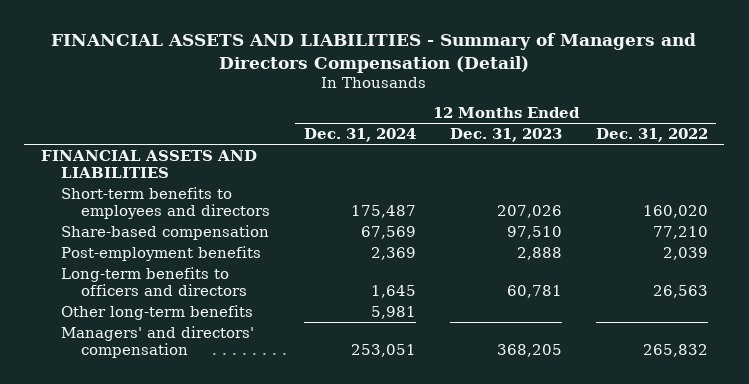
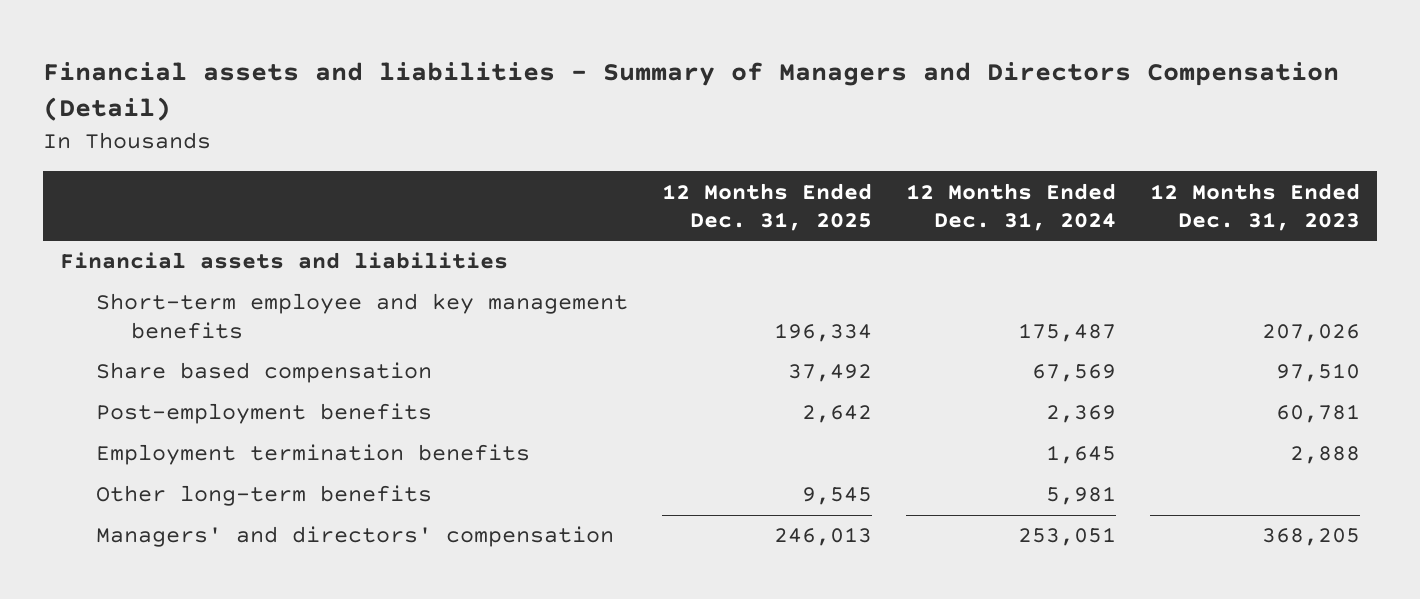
- FINANCIAL ASSETS AND LIABILITIES - Summary of Managers and Directors Compensation (Detail)
+ Financial assets and liabilities - Summary of Managers and Directors Compensation (Detail)
- | 12 Months Ended Dec. 31, 2024 | 12 Months Ended Dec. 31, 2023 | 12 Months Ended Dec. 31, 2022
+ | 12 Months Ended Dec. 31, 2025 | 12 Months Ended Dec. 31, 2024 | 12 Months Ended Dec. 31, 2023
- FINANCIAL ASSETS AND LIABILITIES
- Short-term benefits to employees and directors | 175,487 | 207,026 | 160,020
- Share-based compensation | 67,569 | 97,510 | 77,210
- Post-employment benefits | 2,369 | 2,888 | 2,039
- Long-term benefits to officers and directors | 1,645 | 60,781 | 26,563
+ Financial assets and liabilities
+ Short-term employee and key management benefits | 196,334 | 175,487 | 207,026
+ Share based compensation | 37,492 | 67,569 | 97,510
+ Post-employment benefits | 2,642 | 2,369 | 60,781
+ Employment termination benefits | | 1,645 | 2,888

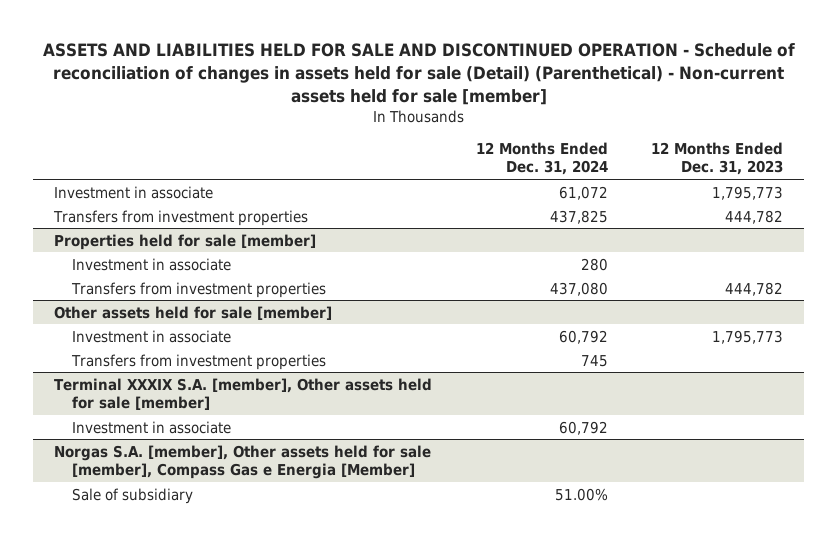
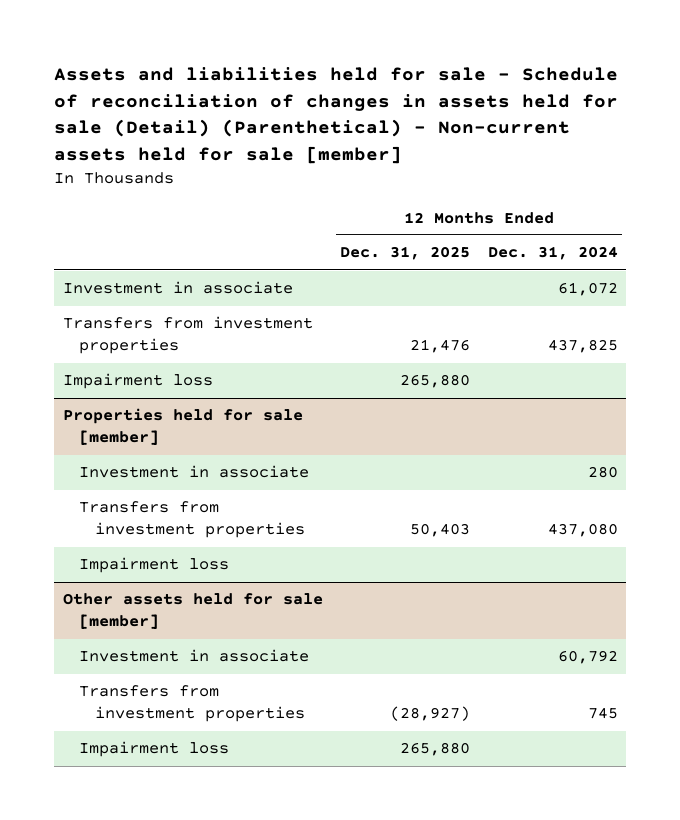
- ASSETS AND LIABILITIES HELD FOR SALE AND DISCONTINUED OPERATION - Schedule of reconciliation of changes in assets held for sale (Detail) (Parenthetical) - Non-current assets held for sale [member]
+ Assets and liabilities held for sale - Schedule of reconciliation of changes in assets held for sale (Detail) (Parenthetical) - Non-current assets held for sale [member]
- | 12 Months Ended Dec. 31, 2024 | 12 Months Ended Dec. 31, 2023
+ | 12 Months Ended Dec. 31, 2025 | 12 Months Ended Dec. 31, 2024
+ Impairment loss | 265,880 |
@ Properties held for sale [member]
+ Impairment loss
- Terminal XXXIX S.A. [member], Other assets held for sale [member]
- Investment in associate | 60,792 |
- Norgas S.A. [member], Other assets held for sale [member], Compass Gas e Energia [Member]
- Sale of subsidiary | 51.00% |
@ Other assets held for sale [member]
+ Impairment loss | 265,880 |

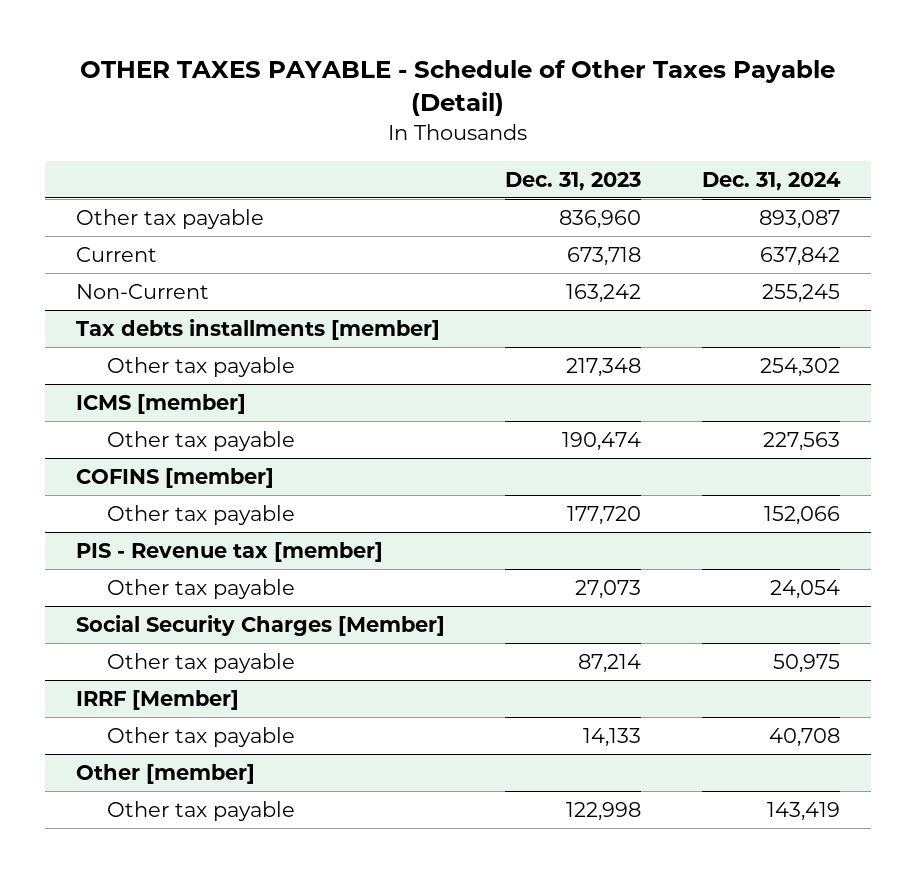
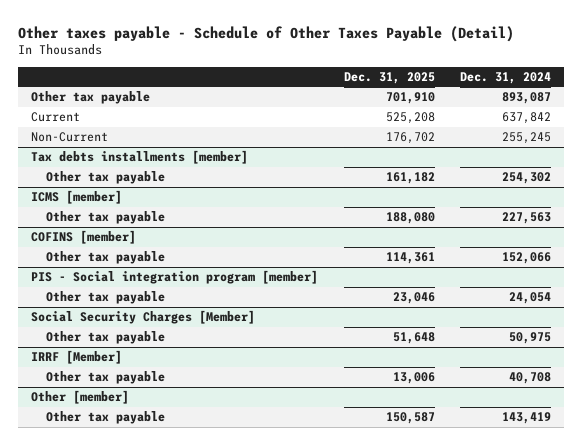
- OTHER TAXES PAYABLE - Schedule of Other Taxes Payable (Detail)
+ Other taxes payable - Schedule of Other Taxes Payable (Detail)
- | Dec. 31, 2023 | Dec. 31, 2024
+ | Dec. 31, 2025 | Dec. 31, 2024
- PIS - Revenue tax [member]
+ PIS - Social integration program [member]

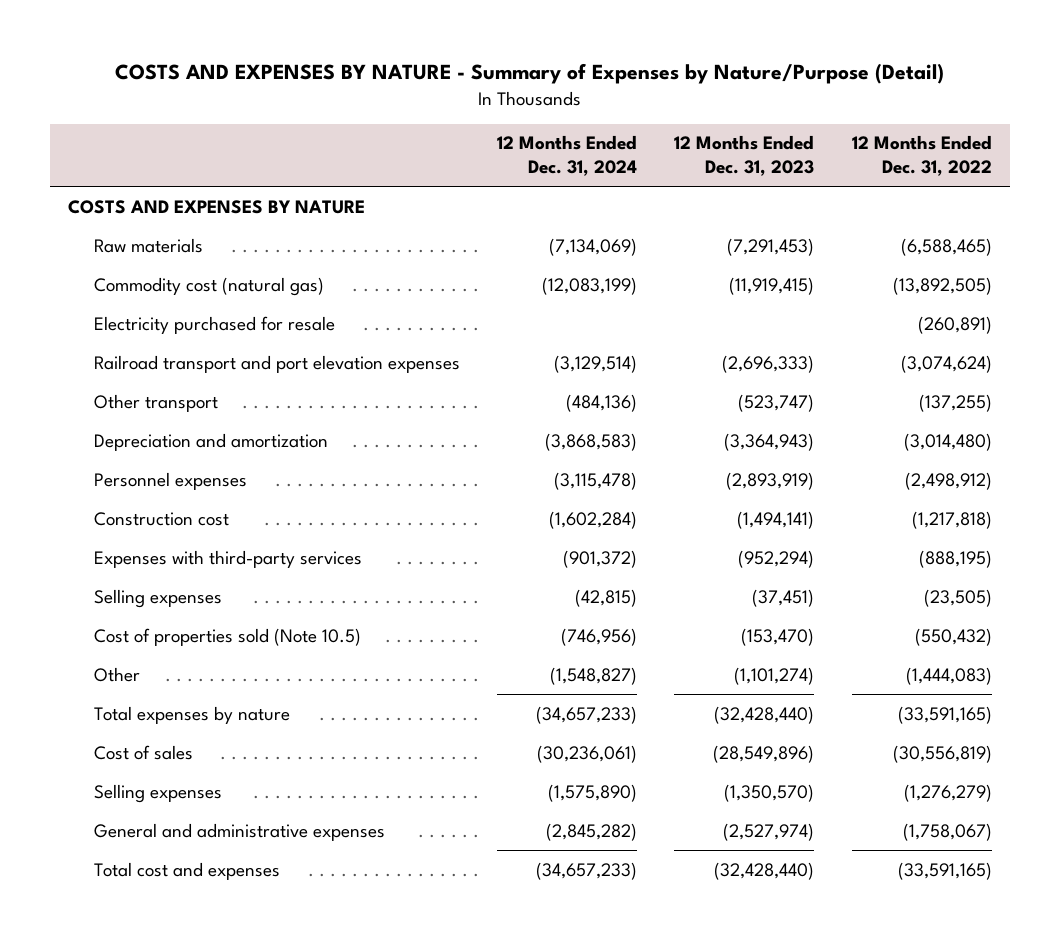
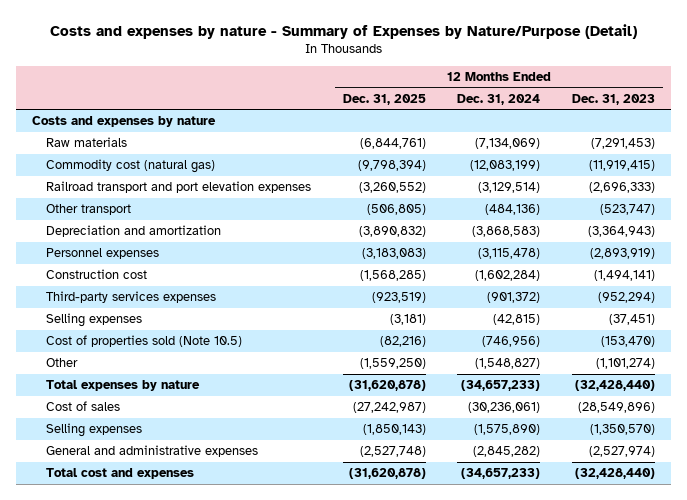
- COSTS AND EXPENSES BY NATURE - Summary of Expenses by Nature/Purpose (Detail)
+ Costs and expenses by nature - Summary of Expenses by Nature/Purpose (Detail)
- | 12 Months Ended Dec. 31, 2024 | 12 Months Ended Dec. 31, 2023 | 12 Months Ended Dec. 31, 2022
+ | 12 Months Ended Dec. 31, 2025 | 12 Months Ended Dec. 31, 2024 | 12 Months Ended Dec. 31, 2023
- COSTS AND EXPENSES BY NATURE
+ Costs and expenses by nature
- Electricity purchased for resale | | | (260,891)
- Expenses with third-party services | (901,372) | (952,294) | (888,195)
+ Third-party services expenses | (923,519) | (901,372) | (952,294)

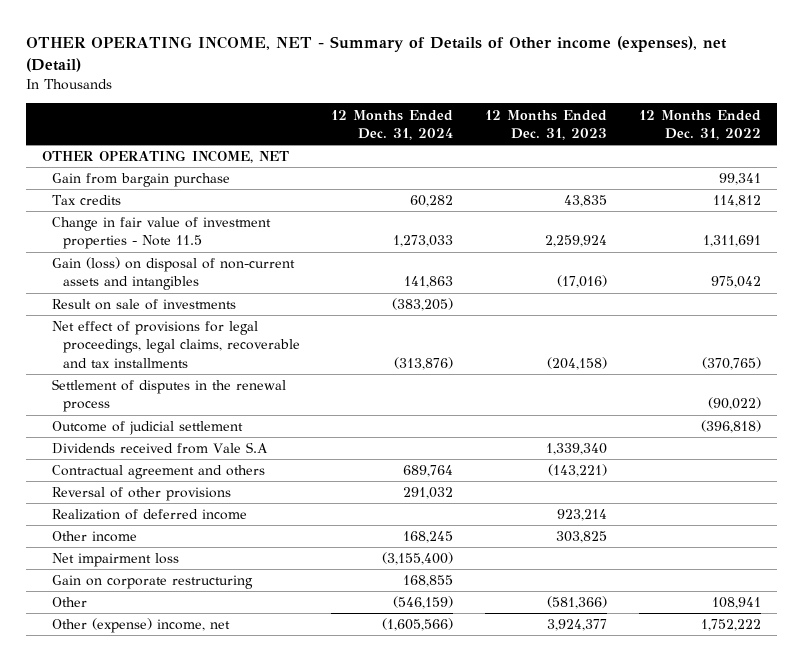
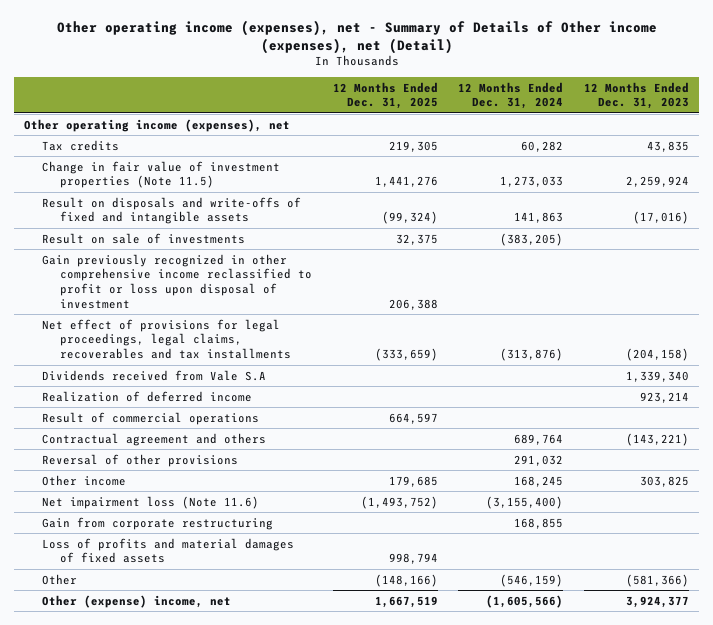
- OTHER OPERATING INCOME, NET - Summary of Details of Other income (expenses), net (Detail)
+ Other operating income (expenses), net - Summary of Details of Other income (expenses), net (Detail)
- | 12 Months Ended Dec. 31, 2024 | 12 Months Ended Dec. 31, 2023 | 12 Months Ended Dec. 31, 2022
+ | 12 Months Ended Dec. 31, 2025 | 12 Months Ended Dec. 31, 2024 | 12 Months Ended Dec. 31, 2023
- OTHER OPERATING INCOME, NET
- Gain from bargain purchase | | | 99,341
+ Other operating income (expenses), net
- Change in fair value of investment properties - Note 11.5 | 1,273,033 | 2,259,924 | 1,311,691
- Gain (loss) on disposal of non-current assets and intangibles | 141,863 | (17,016) | 975,042
+ Change in fair value of investment properties (Note 11.5) | 1,441,276 | 1,273,033 | 2,259,924
+ Result on disposals and write-offs of fixed and intangible assets | (99,324) | 141,863 | (17,016)
- Net effect of provisions for legal proceedings, legal claims, recoverable and tax installments | (313,876) | (204,158) | (370,765)
- Settlement of disputes in the renewal process | | | (90,022)
- Outcome of judicial settlement | | | (396,818)
+ Gain previously recognized in other comprehensive income reclassified to profit or loss upon disposal of investment | 206,388 | |
+ Net effect of provisions for legal proceedings, legal claims, recoverables and tax installments | (333,659) | (313,876) | (204,158)
moved up: Realization of deferred income | | | 923,214
+ Result of commercial operations | 664,597 | |
- Net impairment loss | (3,155,400) | |
- Gain on corporate restructuring | 168,855 | |
+ Net impairment loss (Note 11.6) | (1,493,752) | (3,155,400) |
+ Gain from corporate restructuring | | 168,855 |
+ Loss of profits and material damages of fixed assets | 998,794 | |

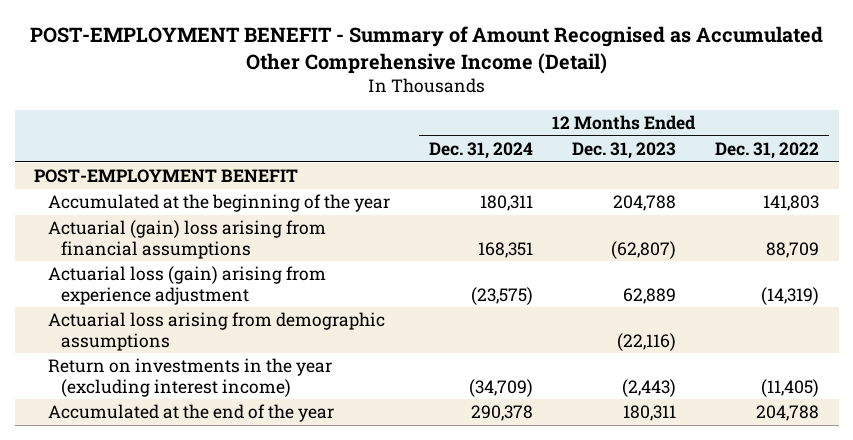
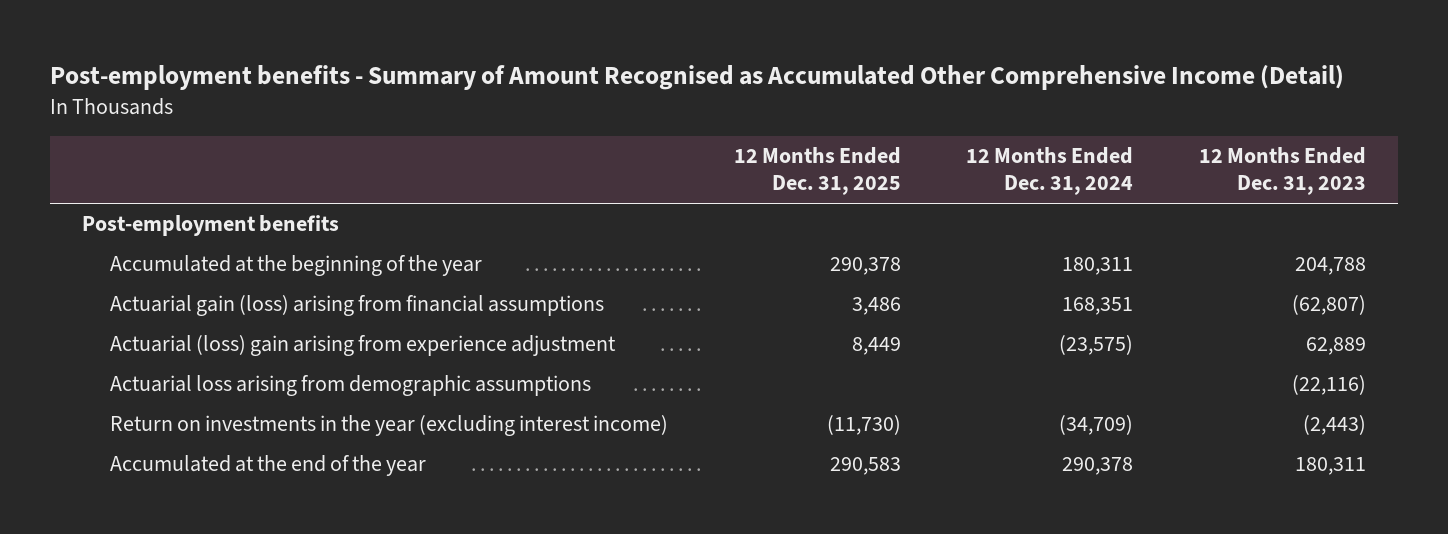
- POST-EMPLOYMENT BENEFIT - Summary of Amount Recognised as Accumulated Other Comprehensive Income (Detail)
+ Post-employment benefits - Summary of Amount Recognised as Accumulated Other Comprehensive Income (Detail)
- | 12 Months Ended Dec. 31, 2024 | 12 Months Ended Dec. 31, 2023 | 12 Months Ended Dec. 31, 2022
+ | 12 Months Ended Dec. 31, 2025 | 12 Months Ended Dec. 31, 2024 | 12 Months Ended Dec. 31, 2023
- POST-EMPLOYMENT BENEFIT
+ Post-employment benefits
- Actuarial (gain) loss arising from financial assumptions | 168,351 | (62,807) | 88,709
- Actuarial loss (gain) arising from experience adjustment | (23,575) | 62,889 | (14,319)
+ Actuarial gain (loss) arising from financial assumptions | 3,486 | 168,351 | (62,807)
+ Actuarial (loss) gain arising from experience adjustment | 8,449 | (23,575) | 62,889

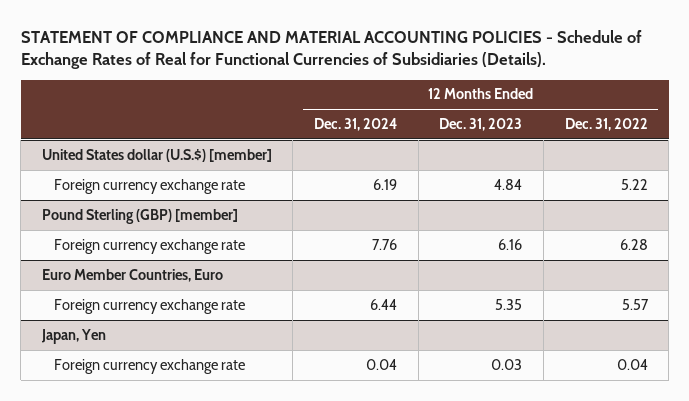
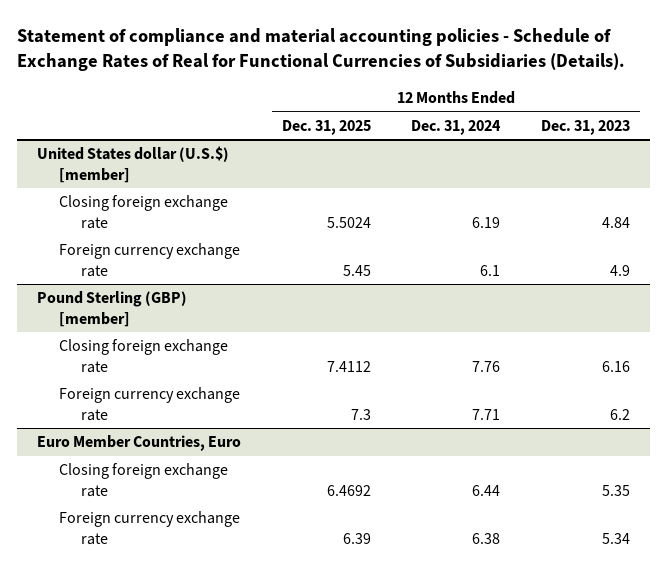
- STATEMENT OF COMPLIANCE AND MATERIAL ACCOUNTING POLICIES - Schedule of Exchange Rates of Real for Functional Currencies of Subsidiaries (Details).
+ Statement of compliance and material accounting policies - Schedule of Exchange Rates of Real for Functional Currencies of Subsidiaries (Details).
- | 12 Months Ended Dec. 31, 2024 | 12 Months Ended Dec. 31, 2023 | 12 Months Ended Dec. 31, 2022
+ | 12 Months Ended Dec. 31, 2025 | 12 Months Ended Dec. 31, 2024 | 12 Months Ended Dec. 31, 2023
@ United States dollar (U.S.$) [member]
- Foreign currency exchange rate | 6.19 | 4.84 | 5.22
+ Closing foreign exchange rate | 5.5024 | 6.19 | 4.84
+ Foreign currency exchange rate | 5.45 | 6.1 | 4.9
@ Pound Sterling (GBP) [member]
- Foreign currency exchange rate | 7.76 | 6.16 | 6.28
+ Closing foreign exchange rate | 7.4112 | 7.76 | 6.16
+ Foreign currency exchange rate | 7.3 | 7.71 | 6.2
@ Euro Member Countries, Euro
- Foreign currency exchange rate | 6.44 | 5.35 | 5.57
- Japan, Yen
- Foreign currency exchange rate | 0.04 | 0.03 | 0.04
@ Euro Member Countries, Euro
+ Closing foreign exchange rate | 6.4692 | 6.44 | 5.35
+ Foreign currency exchange rate | 6.39 | 6.38 | 5.34

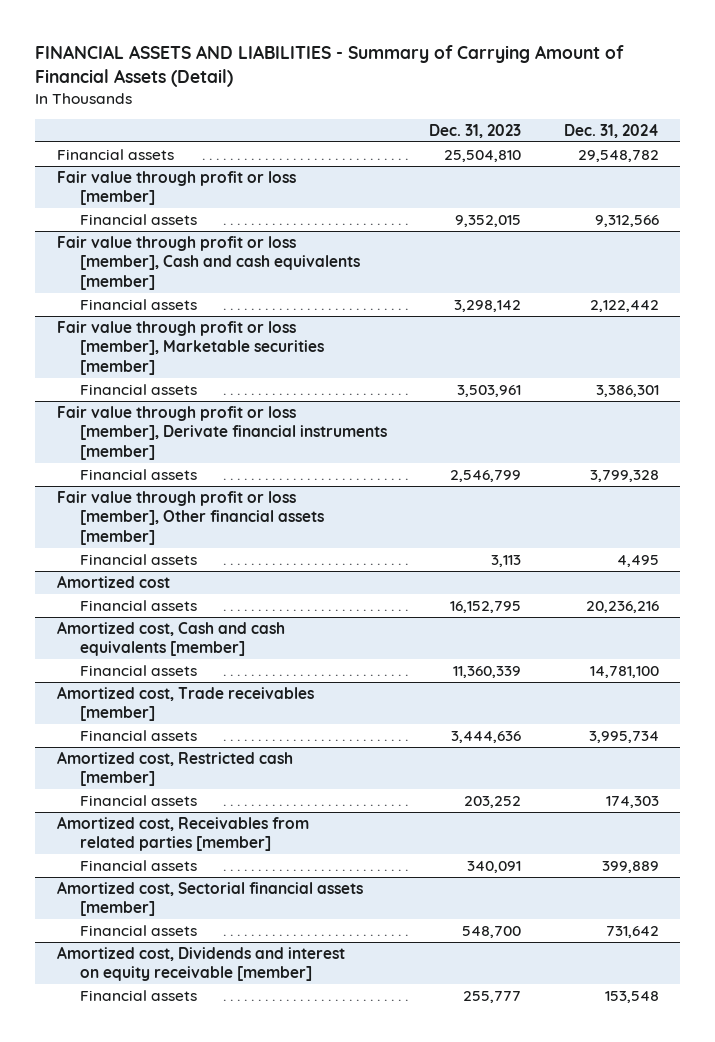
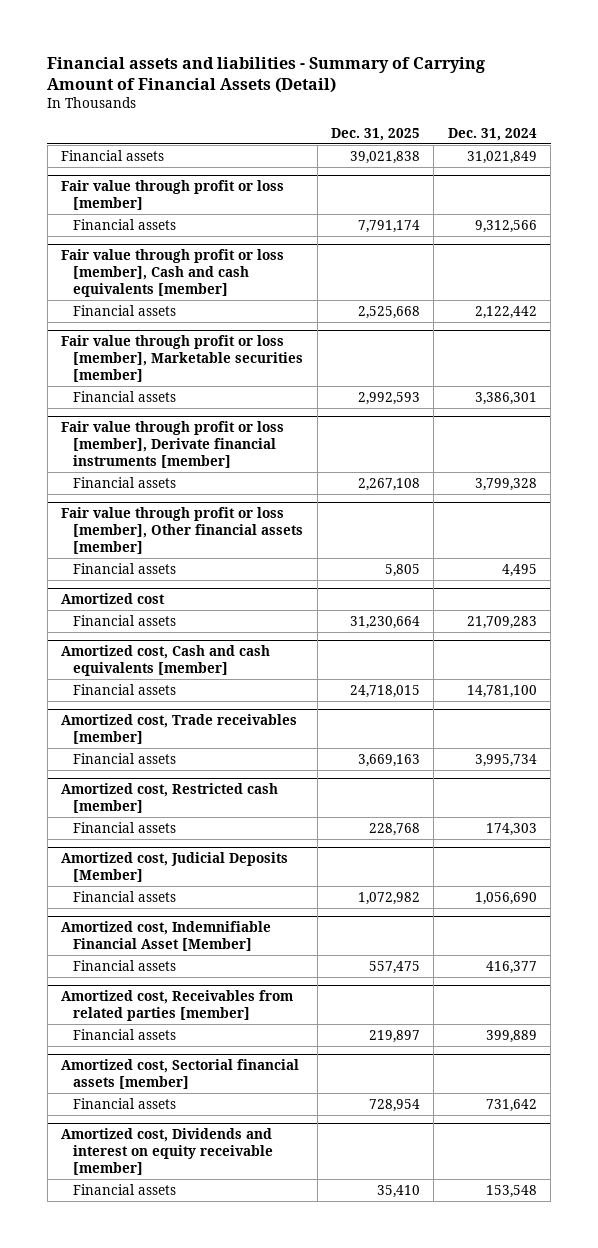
- FINANCIAL ASSETS AND LIABILITIES - Summary of Carrying Amount of Financial Assets (Detail)
+ Financial assets and liabilities - Summary of Carrying Amount of Financial Assets (Detail)
- | Dec. 31, 2023 | Dec. 31, 2024
+ | Dec. 31, 2025 | Dec. 31, 2024
- Financial assets | 25,504,810 | 29,548,782
+ Financial assets | 39,021,838 | 31,021,849
@ Amortized cost
- Financial assets | 16,152,795 | 20,236,216
+ Financial assets | 31,230,664 | 21,709,283
+ Amortized cost, Judicial Deposits [Member]
+ Financial assets | 1,072,982 | 1,056,690
+ Amortized cost, Indemnifiable Financial Asset [Member]
+ Financial assets | 557,475 | 416,377

